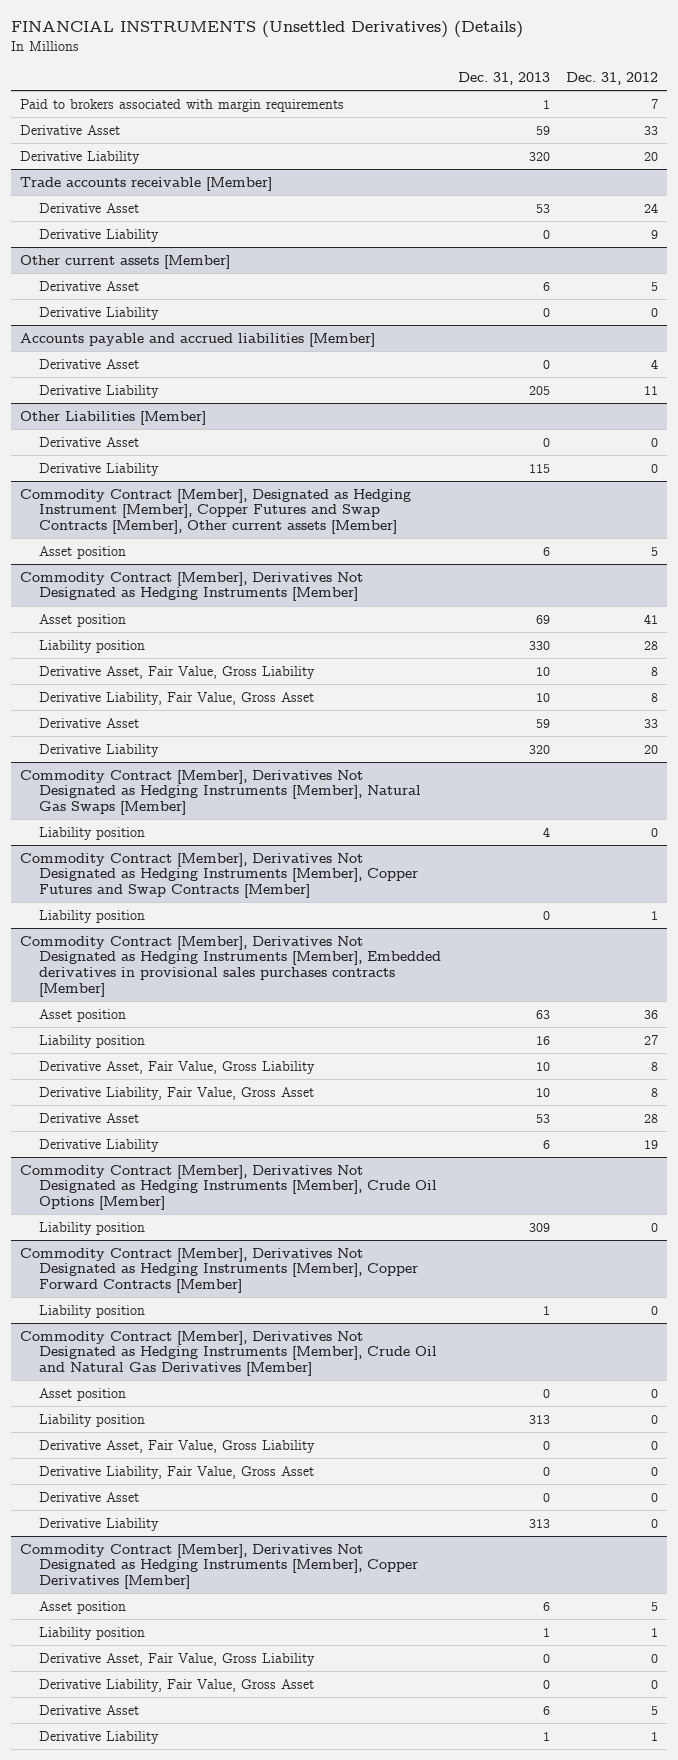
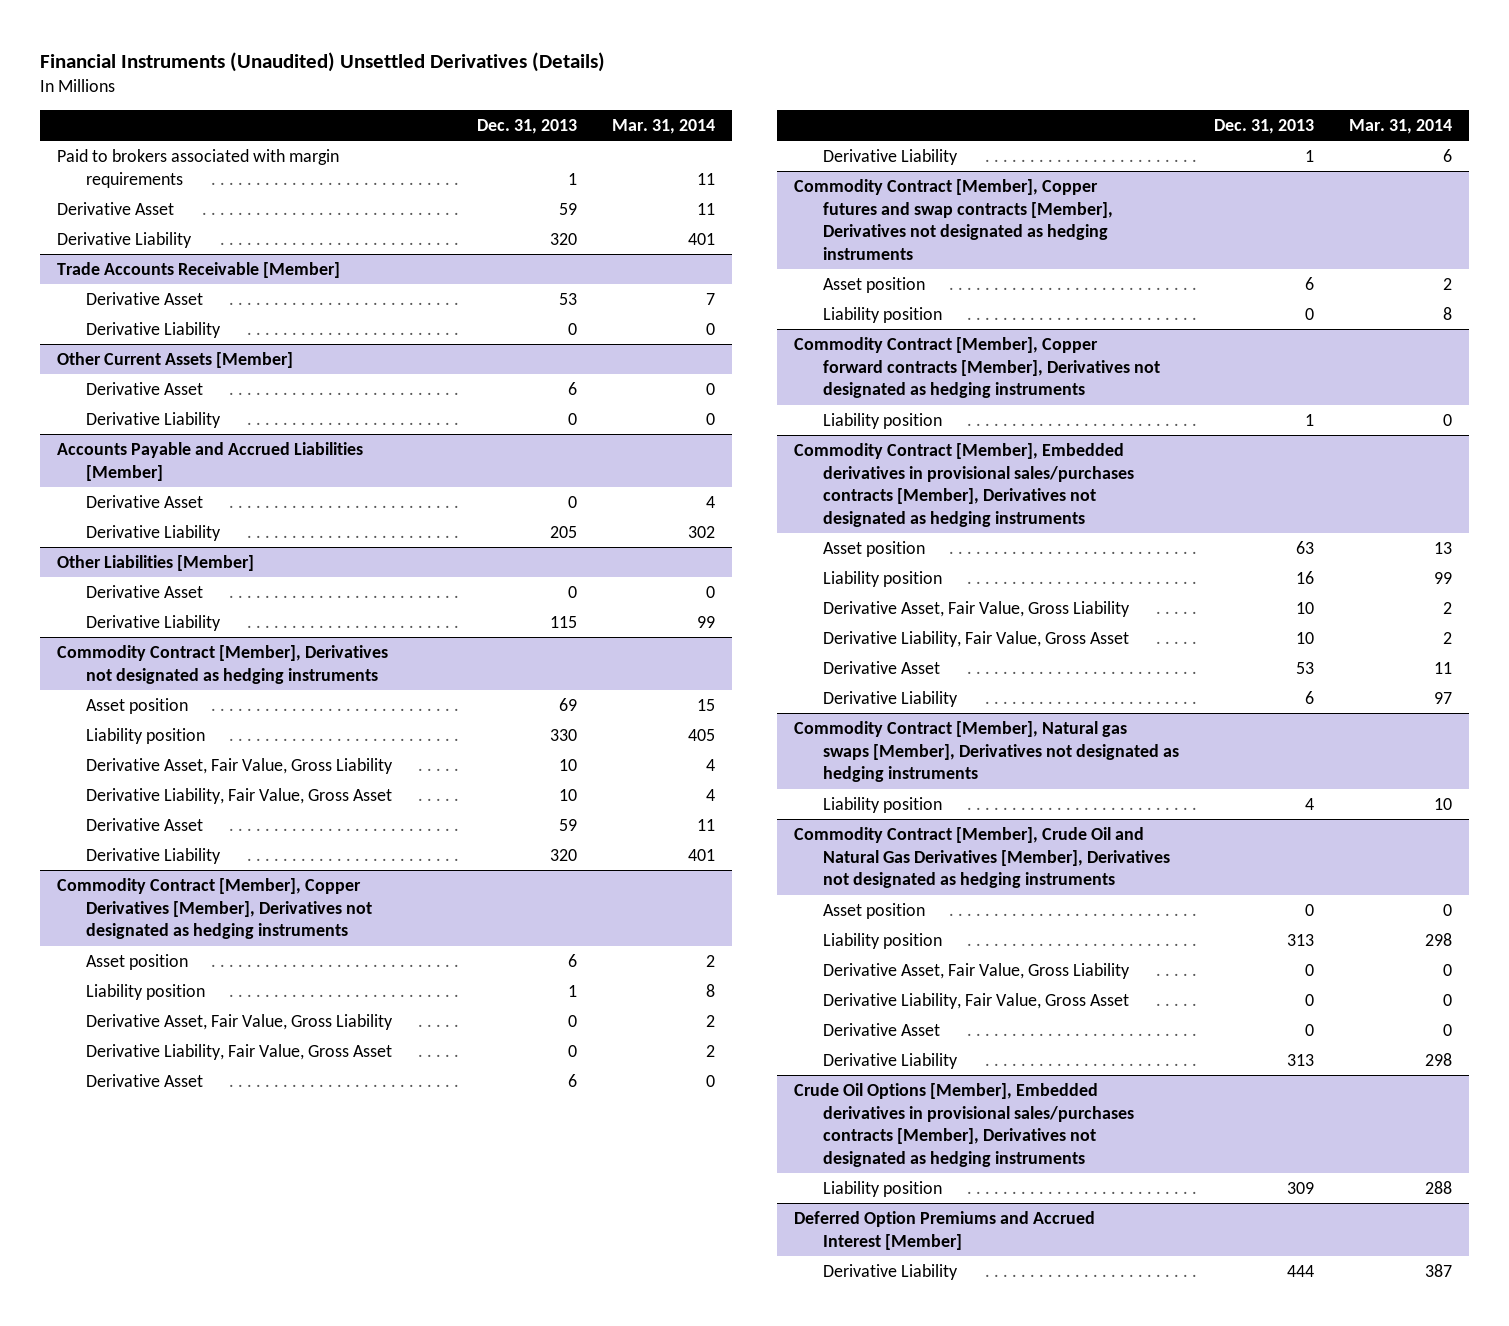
- FINANCIAL INSTRUMENTS (Unsettled Derivatives) (Details)
+ Financial Instruments (Unaudited) Unsettled Derivatives (Details)
- | Dec. 31, 2013 | Dec. 31, 2012
+ | Dec. 31, 2013 | Mar. 31, 2014
- Trade accounts receivable [Member]
+ Trade Accounts Receivable [Member]
- Other current assets [Member]
+ Other Current Assets [Member]
- Accounts payable and accrued liabilities [Member]
+ Accounts Payable and Accrued Liabilities [Member]
- Commodity Contract [Member], Designated as Hedging Instrument [Member], Copper Futures and Swap Contracts [Member], Other current assets [Member]
- Asset position | 6 | 5
- Commodity Contract [Member], Derivatives Not Designated as Hedging Instruments [Member]
+ Commodity Contract [Member], Derivatives not designated as hedging instruments
- Commodity Contract [Member], Derivatives Not Designated as Hedging Instruments [Member], Natural Gas Swaps [Member]
- Liability position | 4 | 0
- Commodity Contract [Member], Derivatives Not Designated as Hedging Instruments [Member], Copper Futures and Swap Contracts [Member]
+ Commodity Contract [Member], Copper Derivatives [Member], Derivatives not designated as hedging instruments
+ Asset position | 6 | 2
+ Liability position | 1 | 8
+ Derivative Asset, Fair Value, Gross Liability | 0 | 2
+ Derivative Liability, Fair Value, Gross Asset | 0 | 2
+ Derivative Asset | 6 | 0
+ Derivative Liability | 1 | 6
+ Commodity Contract [Member], Copper futures and swap contracts [Member], Derivatives not designated as hedging instruments
+ Asset position | 6 | 2
- Commodity Contract [Member], Derivatives Not Designated as Hedging Instruments [Member], Embedded derivatives in provisional sales purchases contracts [Member]
+ Commodity Contract [Member], Copper forward contracts [Member], Derivatives not designated as hedging instruments
+ Liability position | 1 | 0
+ Commodity Contract [Member], Embedded derivatives in provisional sales/purchases contracts [Member], Derivatives not designated as hedging instruments
- Commodity Contract [Member], Derivatives Not Designated as Hedging Instruments [Member], Crude Oil Options [Member]
- Liability position | 309 | 0
- Commodity Contract [Member], Derivatives Not Designated as Hedging Instruments [Member], Copper Forward Contracts [Member]
- Liability position | 1 | 0
- Commodity Contract [Member], Derivatives Not Designated as Hedging Instruments [Member], Crude Oil and Natural Gas Derivatives [Member]
+ Commodity Contract [Member], Natural gas swaps [Member], Derivatives not designated as hedging instruments
+ Liability position | 4 | 10
+ Commodity Contract [Member], Crude Oil and Natural Gas Derivatives [Member], Derivatives not designated as hedging instruments
- Commodity Contract [Member], Derivatives Not Designated as Hedging Instruments [Member], Copper Derivatives [Member]
- Asset position | 6 | 5
- Liability position | 1 | 1
- Derivative Asset, Fair Value, Gross Liability | 0 | 0
- Derivative Liability, Fair Value, Gross Asset | 0 | 0
- Derivative Asset | 6 | 5
- Derivative Liability | 1 | 1
+ Crude Oil Options [Member], Embedded derivatives in provisional sales/purchases contracts [Member], Derivatives not designated as hedging instruments
+ Liability position | 309 | 288
+ Deferred Option Premiums and Accrued Interest [Member]
+ Derivative Liability | 444 | 387

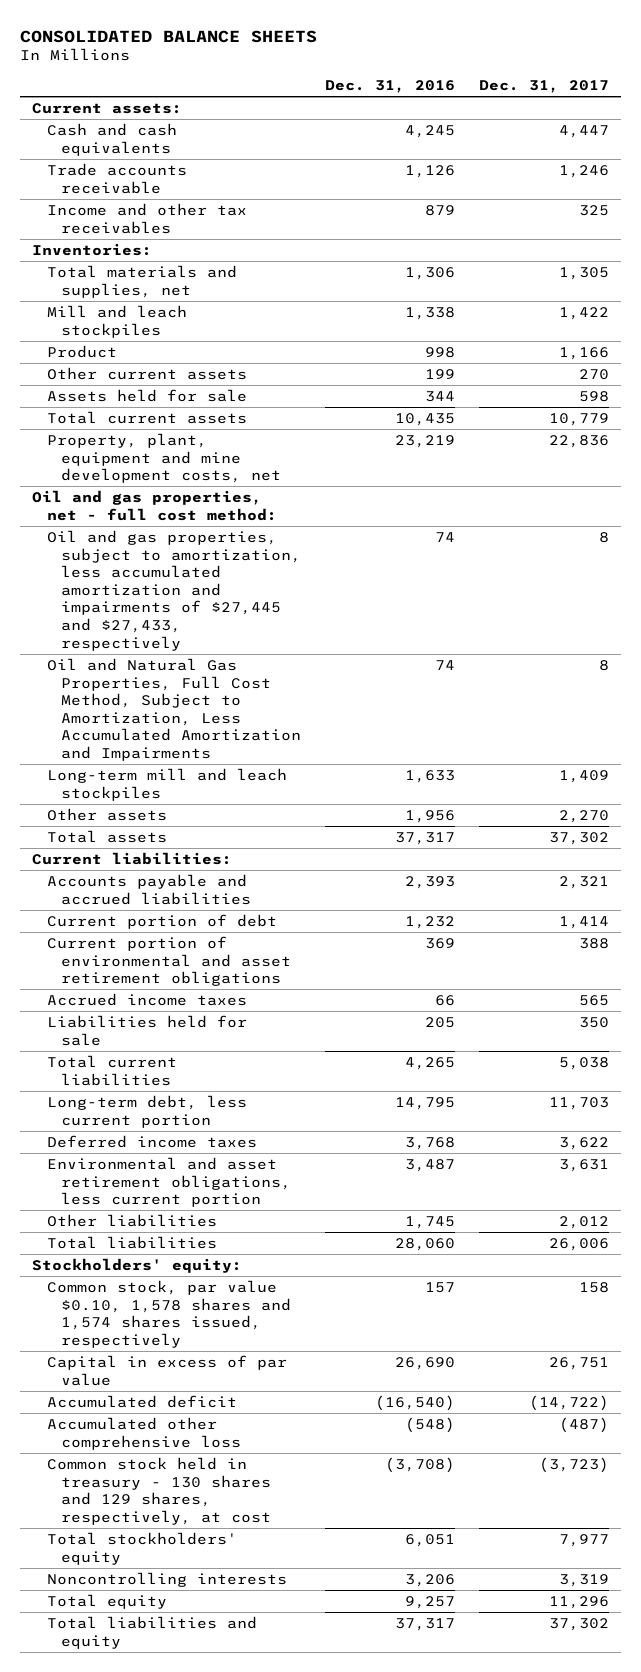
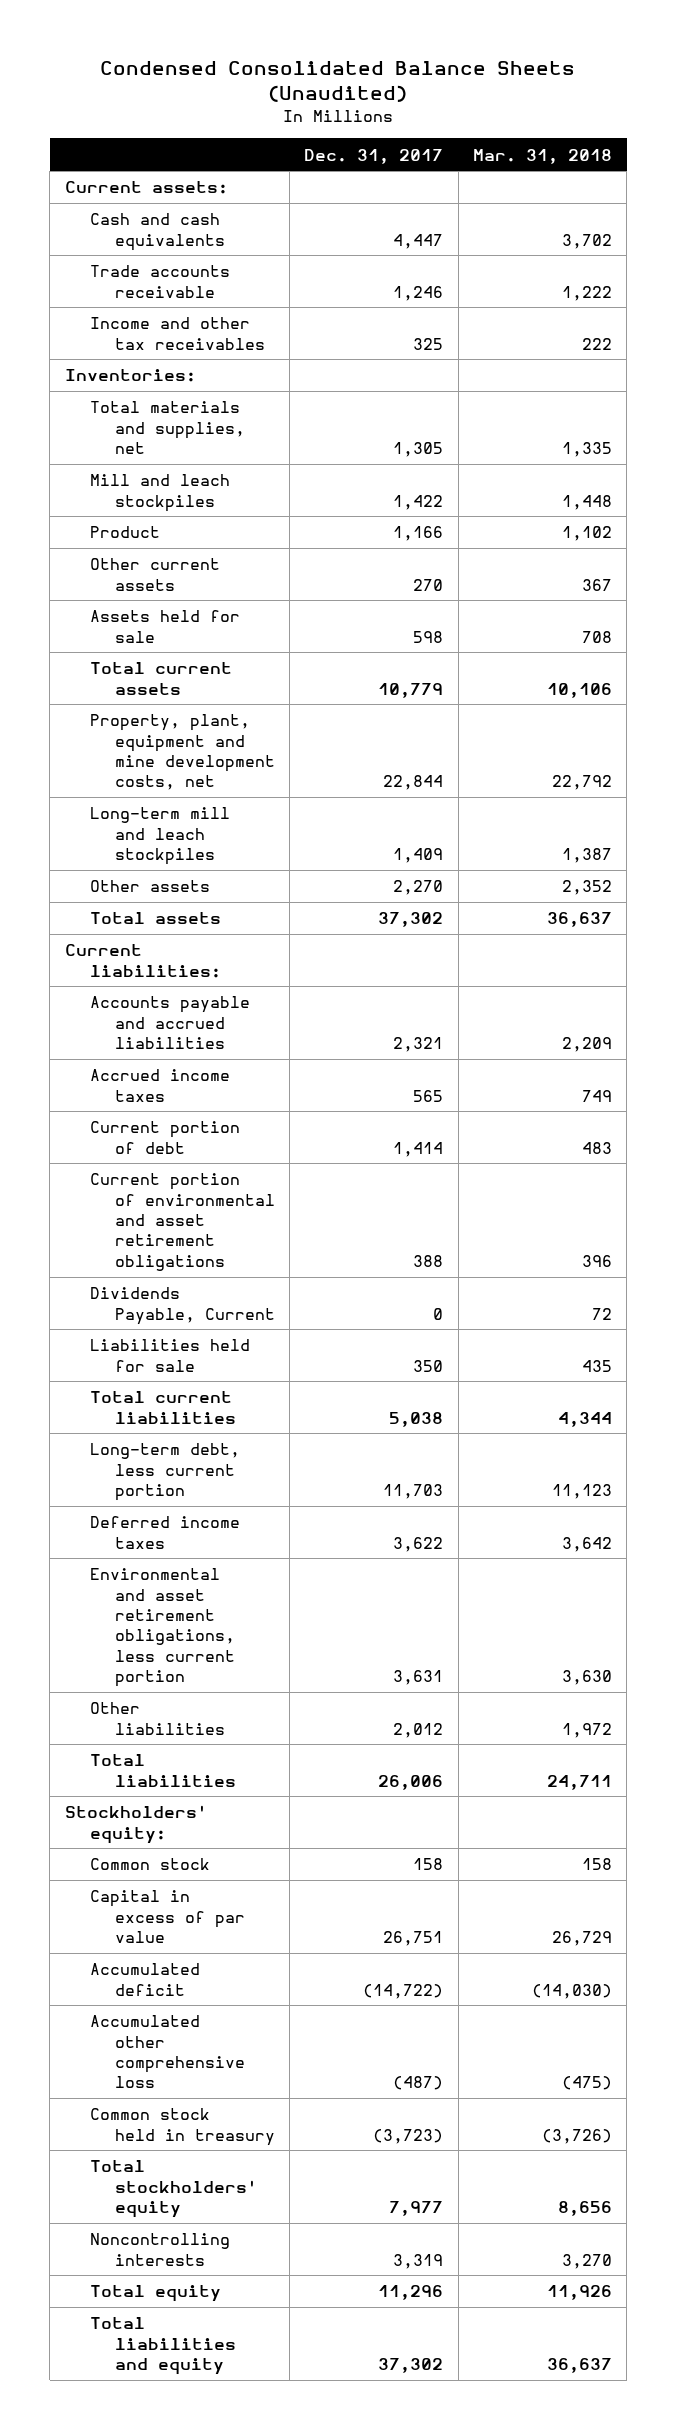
- CONSOLIDATED BALANCE SHEETS
+ Condensed Consolidated Balance Sheets (Unaudited)
- | Dec. 31, 2016 | Dec. 31, 2017
+ | Dec. 31, 2017 | Mar. 31, 2018
- Property, plant, equipment and mine development costs, net | 23,219 | 22,836
- Oil and gas properties, net - full cost method:
- Oil and gas properties, subject to amortization, less accumulated amortization and impairments of $27,445 and $27,433, respectively | 74 | 8
- Oil and Natural Gas Properties, Full Cost Method, Subject to Amortization, Less Accumulated Amortization and Impairments | 74 | 8
+ Property, plant, equipment and mine development costs, net | 22,844 | 22,792
moved up: Accrued income taxes | 565 | 749
+ Dividends Payable, Current | 0 | 72
- Common stock, par value $0.10, 1,578 shares and 1,574 shares issued, respectively | 157 | 158
+ Common stock | 158 | 158
- Common stock held in treasury - 130 shares and 129 shares, respectively, at cost | (3,708) | (3,723)
+ Common stock held in treasury | (3,723) | (3,726)

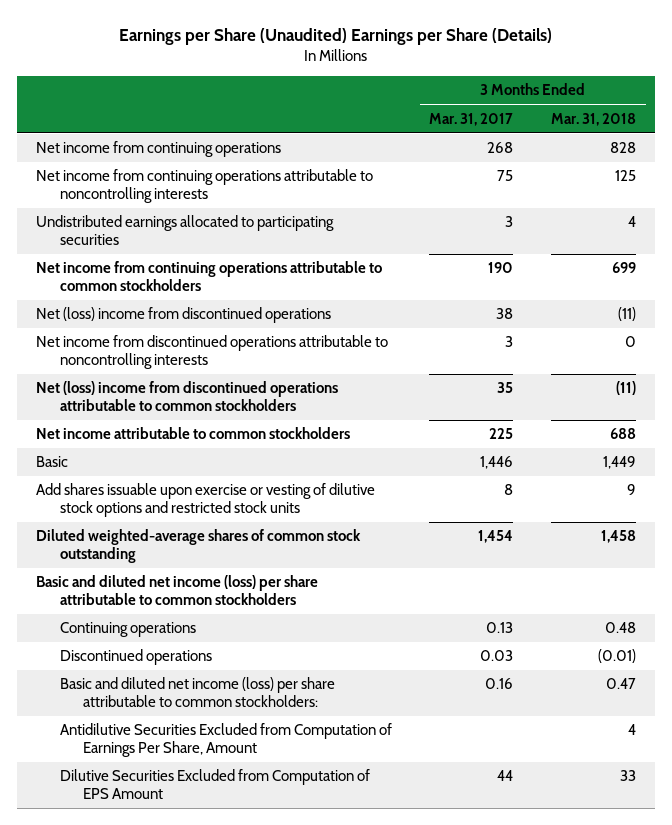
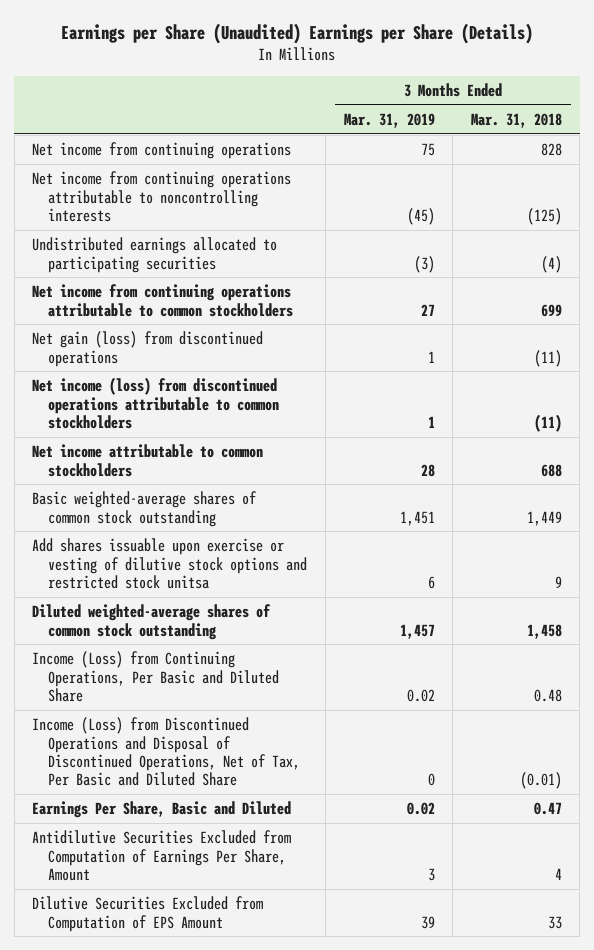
- | 3 Months Ended Mar. 31, 2017 | 3 Months Ended Mar. 31, 2018
+ | 3 Months Ended Mar. 31, 2019 | 3 Months Ended Mar. 31, 2018
- Net income from continuing operations attributable to noncontrolling interests | 75 | 125
- Undistributed earnings allocated to participating securities | 3 | 4
+ Net income from continuing operations attributable to noncontrolling interests | (45) | (125)
+ Undistributed earnings allocated to participating securities | (3) | (4)
- Net (loss) income from discontinued operations | 38 | (11)
- Net income from discontinued operations attributable to noncontrolling interests | 3 | 0
- Net (loss) income from discontinued operations attributable to common stockholders | 35 | (11)
+ Net gain (loss) from discontinued operations | 1 | (11)
+ Net income (loss) from discontinued operations attributable to common stockholders | 1 | (11)
- Basic | 1,446 | 1,449
- Add shares issuable upon exercise or vesting of dilutive stock options and restricted stock units | 8 | 9
+ Basic weighted-average shares of common stock outstanding | 1,451 | 1,449
+ Add shares issuable upon exercise or vesting of dilutive stock options and restricted stock unitsa | 6 | 9
- Basic and diluted net income (loss) per share attributable to common stockholders
- Continuing operations | 0.13 | 0.48
- Discontinued operations | 0.03 | (0.01)
- Basic and diluted net income (loss) per share attributable to common stockholders: | 0.16 | 0.47
+ Income (Loss) from Continuing Operations, Per Basic and Diluted Share | 0.02 | 0.48
+ Income (Loss) from Discontinued Operations and Disposal of Discontinued Operations, Net of Tax, Per Basic and Diluted Share | 0 | (0.01)
+ Earnings Per Share, Basic and Diluted | 0.02 | 0.47

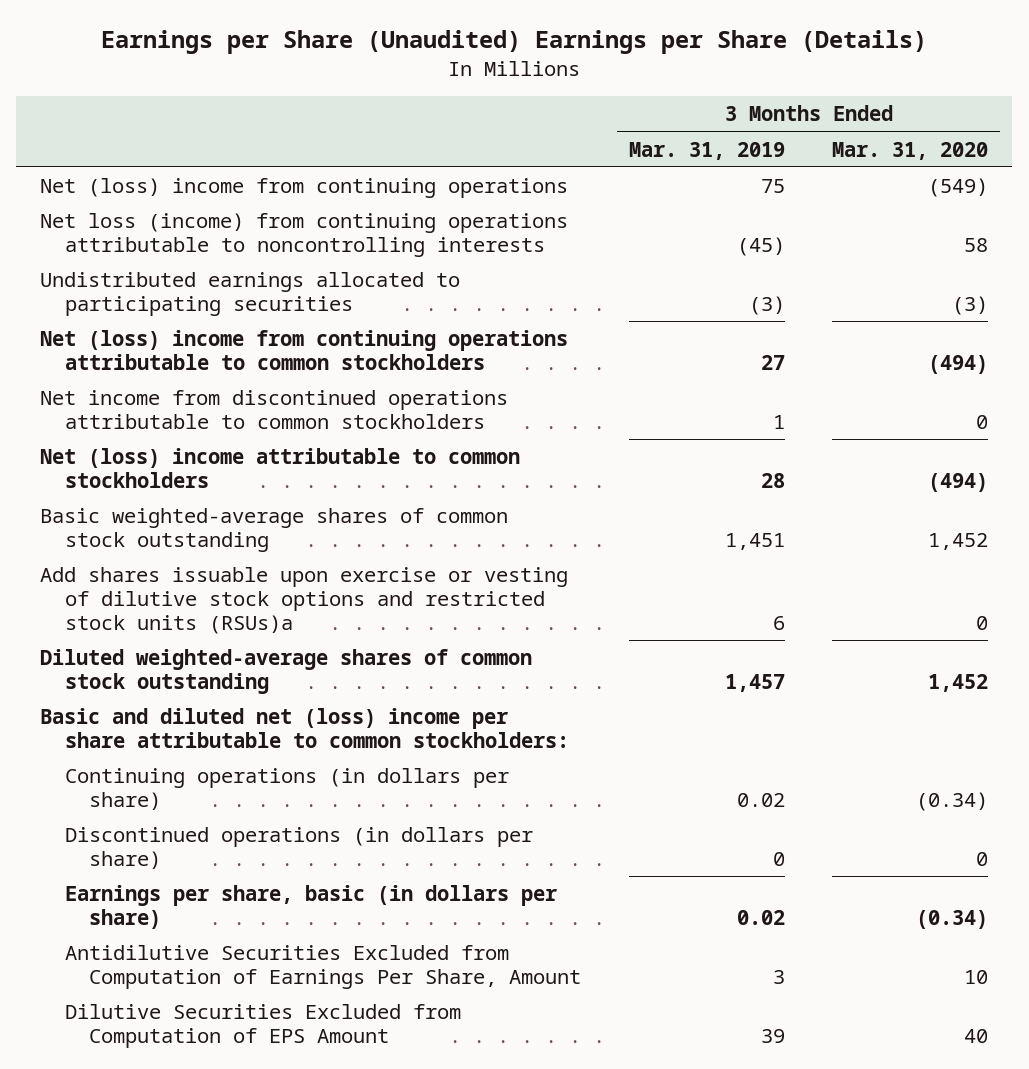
- | 3 Months Ended Mar. 31, 2019 | 3 Months Ended Mar. 31, 2018
+ | 3 Months Ended Mar. 31, 2019 | 3 Months Ended Mar. 31, 2020
- Net income from continuing operations | 75 | 828
- Net income from continuing operations attributable to noncontrolling interests | (45) | (125)
+ Net (loss) income from continuing operations | 75 | (549)
+ Net loss (income) from continuing operations attributable to noncontrolling interests | (45) | 58
- Net income from continuing operations attributable to common stockholders | 27 | 699
- Net gain (loss) from discontinued operations | 1 | (11)
- Net income (loss) from discontinued operations attributable to common stockholders | 1 | (11)
- Net income attributable to common stockholders | 28 | 688
+ Net (loss) income from continuing operations attributable to common stockholders | 27 | (494)
+ Net income from discontinued operations attributable to common stockholders | 1 | 0
+ Net (loss) income attributable to common stockholders | 28 | (494)
- Add shares issuable upon exercise or vesting of dilutive stock options and restricted stock unitsa | 6 | 9
+ Add shares issuable upon exercise or vesting of dilutive stock options and restricted stock units (RSUs)a | 6 | 0
- Income (Loss) from Continuing Operations, Per Basic and Diluted Share | 0.02 | 0.48
- Income (Loss) from Discontinued Operations and Disposal of Discontinued Operations, Net of Tax, Per Basic and Diluted Share | 0 | (0.01)
- Earnings Per Share, Basic and Diluted | 0.02 | 0.47
+ Basic and diluted net (loss) income per share attributable to common stockholders:
+ Continuing operations (in dollars per share) | 0.02 | (0.34)
+ Discontinued operations (in dollars per share) | 0 | 0
+ Earnings per share, basic (in dollars per share) | 0.02 | (0.34)

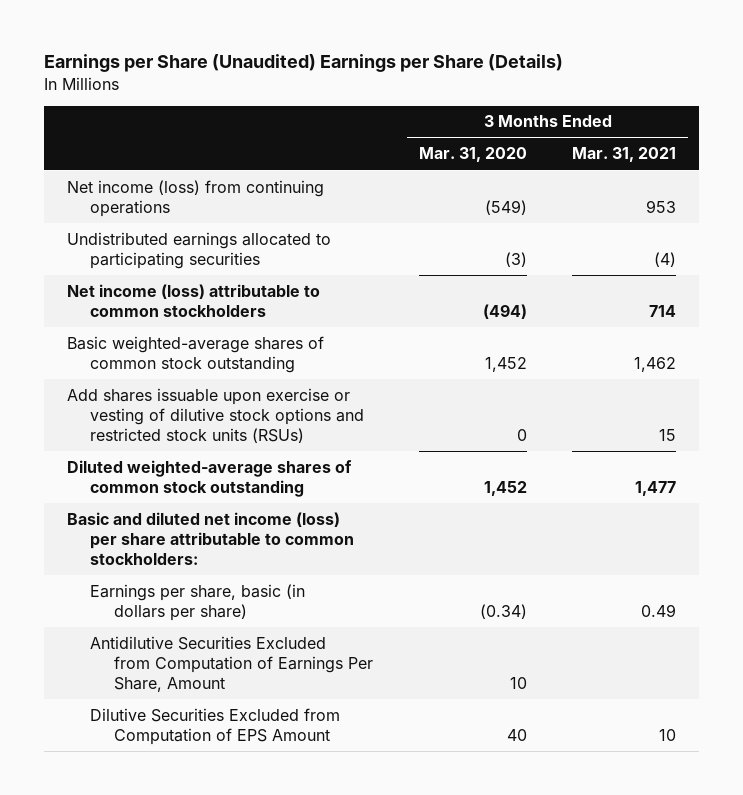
- | 3 Months Ended Mar. 31, 2019 | 3 Months Ended Mar. 31, 2020
+ | 3 Months Ended Mar. 31, 2020 | 3 Months Ended Mar. 31, 2021
- Net (loss) income from continuing operations | 75 | (549)
- Net loss (income) from continuing operations attributable to noncontrolling interests | (45) | 58
+ Net income (loss) from continuing operations | (549) | 953
- Net (loss) income from continuing operations attributable to common stockholders | 27 | (494)
- Net income from discontinued operations attributable to common stockholders | 1 | 0
- Net (loss) income attributable to common stockholders | 28 | (494)
+ Net income (loss) attributable to common stockholders | (494) | 714
- Add shares issuable upon exercise or vesting of dilutive stock options and restricted stock units (RSUs)a | 6 | 0
+ Add shares issuable upon exercise or vesting of dilutive stock options and restricted stock units (RSUs) | 0 | 15
- Basic and diluted net (loss) income per share attributable to common stockholders:
- Continuing operations (in dollars per share) | 0.02 | (0.34)
- Discontinued operations (in dollars per share) | 0 | 0
+ Basic and diluted net income (loss) per share attributable to common stockholders:

